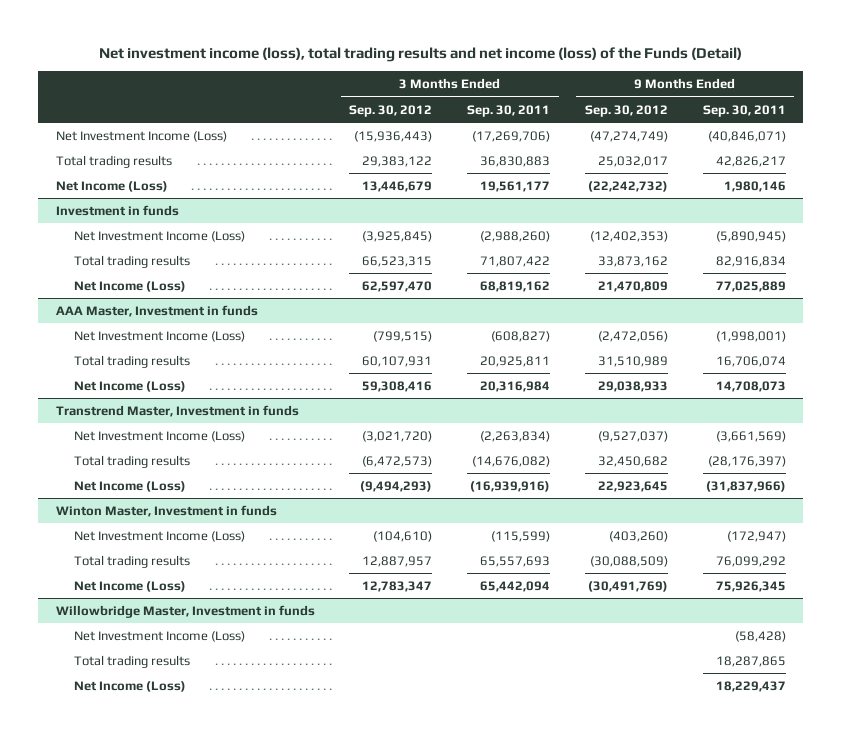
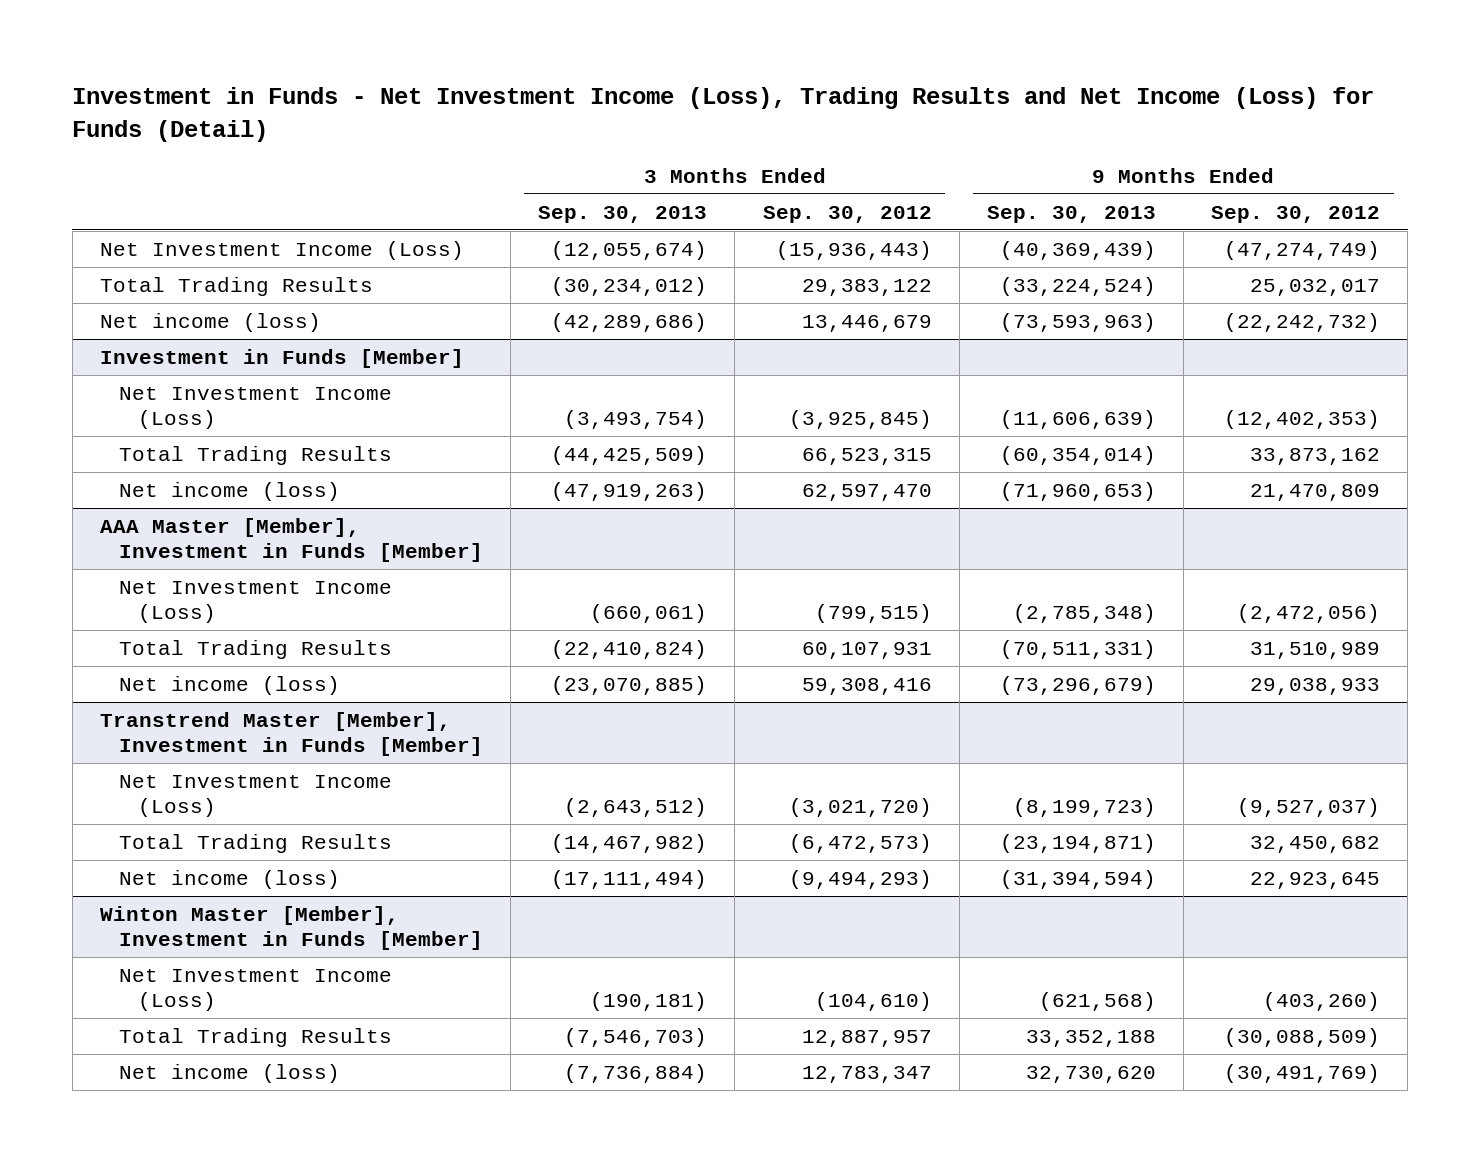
- Net investment income (loss), total trading results and net income (loss) of the Funds (Detail)
+ Investment in Funds - Net Investment Income (Loss), Trading Results and Net Income (Loss) for Funds (Detail)
- | 3 Months Ended Sep. 30, 2012 | 3 Months Ended Sep. 30, 2011 | 9 Months Ended Sep. 30, 2012 | 9 Months Ended Sep. 30, 2011
+ | 3 Months Ended Sep. 30, 2013 | 3 Months Ended Sep. 30, 2012 | 9 Months Ended Sep. 30, 2013 | 9 Months Ended Sep. 30, 2012
- Total trading results | 29,383,122 | 36,830,883 | 25,032,017 | 42,826,217
- Net Income (Loss) | 13,446,679 | 19,561,177 | (22,242,732) | 1,980,146
- Investment in funds
+ Total Trading Results | (30,234,012) | 29,383,122 | (33,224,524) | 25,032,017
+ Net income (loss) | (42,289,686) | 13,446,679 | (73,593,963) | (22,242,732)
+ Investment in Funds [Member]
- Total trading results | 66,523,315 | 71,807,422 | 33,873,162 | 82,916,834
- Net Income (Loss) | 62,597,470 | 68,819,162 | 21,470,809 | 77,025,889
- AAA Master, Investment in funds
+ Total Trading Results | (44,425,509) | 66,523,315 | (60,354,014) | 33,873,162
+ Net income (loss) | (47,919,263) | 62,597,470 | (71,960,653) | 21,470,809
+ AAA Master [Member], Investment in Funds [Member]
- Total trading results | 60,107,931 | 20,925,811 | 31,510,989 | 16,706,074
- Net Income (Loss) | 59,308,416 | 20,316,984 | 29,038,933 | 14,708,073
- Transtrend Master, Investment in funds
+ Total Trading Results | (22,410,824) | 60,107,931 | (70,511,331) | 31,510,989
+ Net income (loss) | (23,070,885) | 59,308,416 | (73,296,679) | 29,038,933
+ Transtrend Master [Member], Investment in Funds [Member]
- Total trading results | (6,472,573) | (14,676,082) | 32,450,682 | (28,176,397)
- Net Income (Loss) | (9,494,293) | (16,939,916) | 22,923,645 | (31,837,966)
- Winton Master, Investment in funds
+ Total Trading Results | (14,467,982) | (6,472,573) | (23,194,871) | 32,450,682
+ Net income (loss) | (17,111,494) | (9,494,293) | (31,394,594) | 22,923,645
+ Winton Master [Member], Investment in Funds [Member]
- Total trading results | 12,887,957 | 65,557,693 | (30,088,509) | 76,099,292
- Net Income (Loss) | 12,783,347 | 65,442,094 | (30,491,769) | 75,926,345
- Willowbridge Master, Investment in funds
- Net Investment Income (Loss) | | | | (58,428)
- Total trading results | | | | 18,287,865
- Net Income (Loss) | | | | 18,229,437
+ Total Trading Results | (7,546,703) | 12,887,957 | 33,352,188 | (30,088,509)
+ Net income (loss) | (7,736,884) | 12,783,347 | 32,730,620 | (30,491,769)

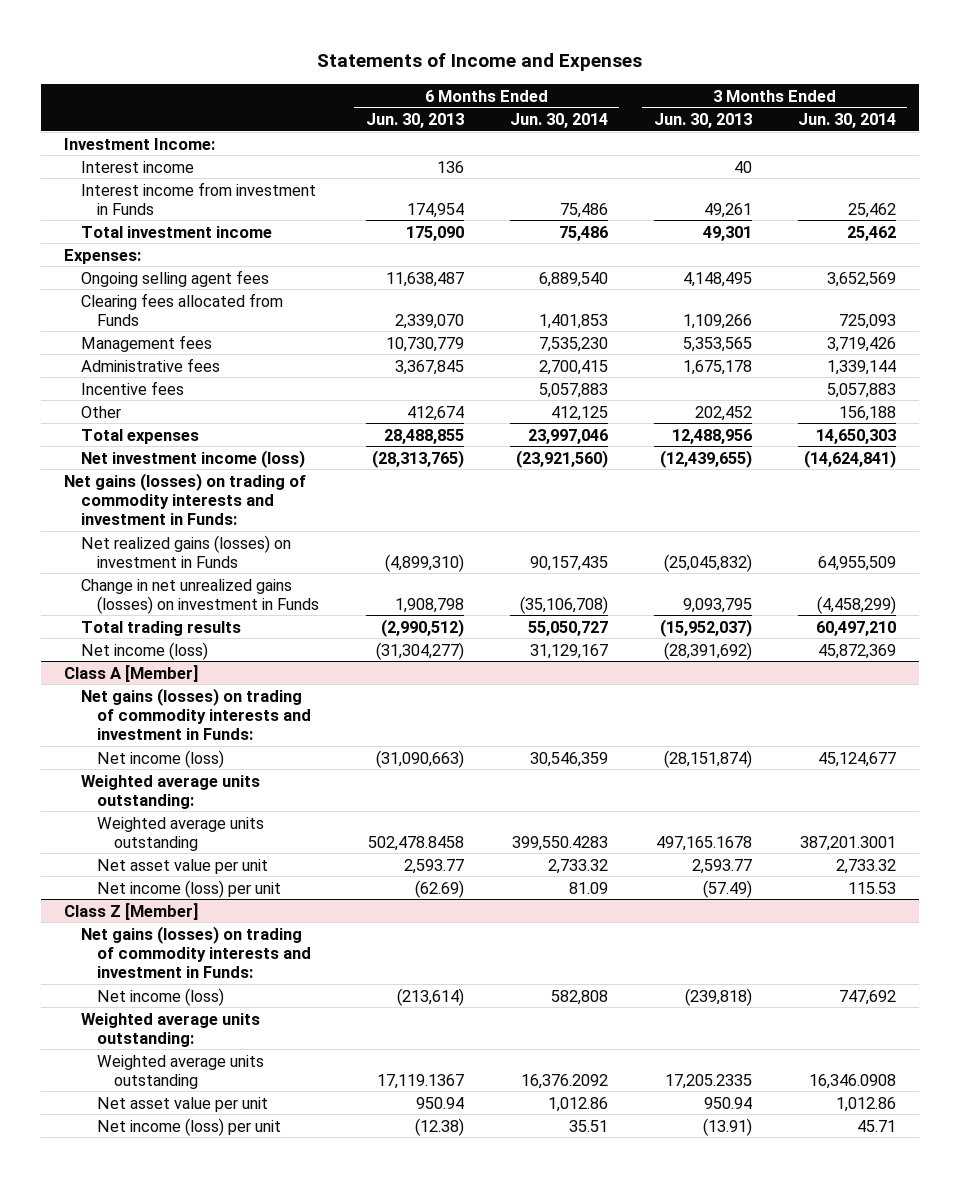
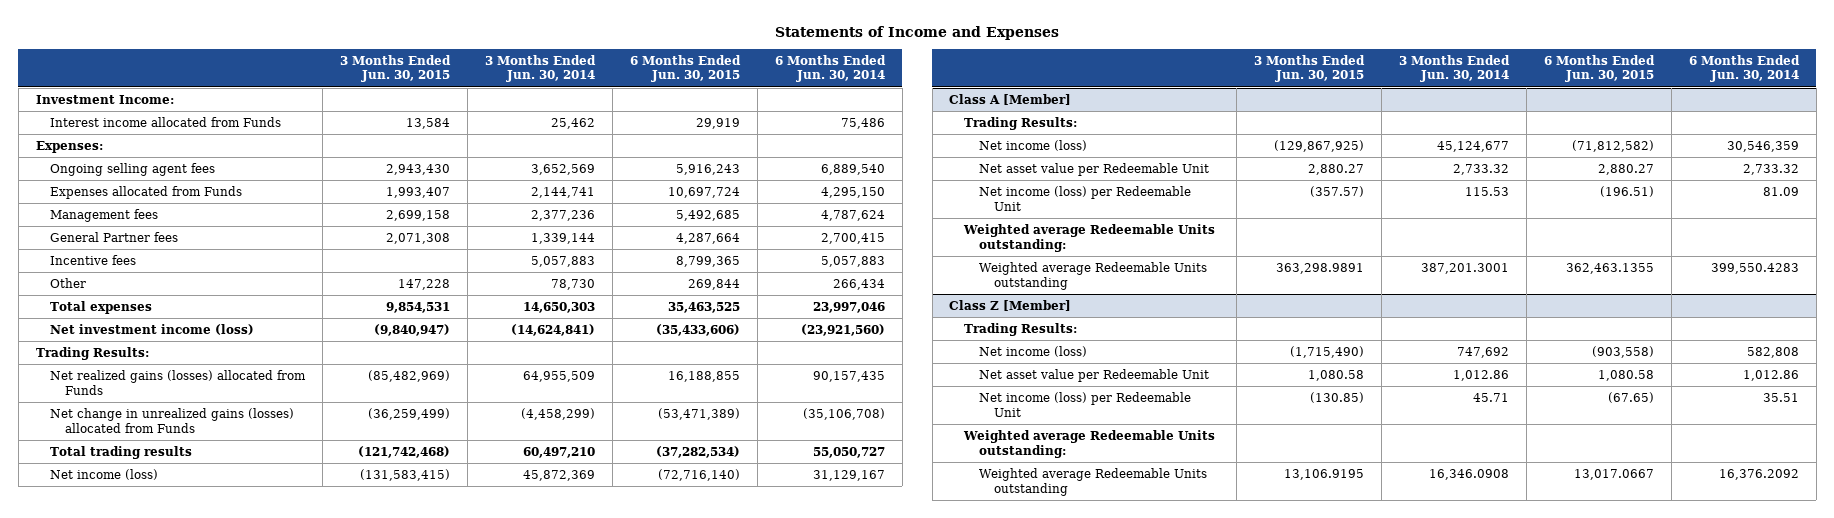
- | 6 Months Ended Jun. 30, 2013 | 6 Months Ended Jun. 30, 2014 | 3 Months Ended Jun. 30, 2013 | 3 Months Ended Jun. 30, 2014
+ | 3 Months Ended Jun. 30, 2015 | 3 Months Ended Jun. 30, 2014 | 6 Months Ended Jun. 30, 2015 | 6 Months Ended Jun. 30, 2014
- Interest income | 136 | | 40 |
- Interest income from investment in Funds | 174,954 | 75,486 | 49,261 | 25,462
- Total investment income | 175,090 | 75,486 | 49,301 | 25,462
+ Interest income allocated from Funds | 13,584 | 25,462 | 29,919 | 75,486
- Clearing fees allocated from Funds | 2,339,070 | 1,401,853 | 1,109,266 | 725,093
- Management fees | 10,730,779 | 7,535,230 | 5,353,565 | 3,719,426
- Administrative fees | 3,367,845 | 2,700,415 | 1,675,178 | 1,339,144
+ Expenses allocated from Funds | 1,993,407 | 2,144,741 | 10,697,724 | 4,295,150
+ Management fees | 2,699,158 | 2,377,236 | 5,492,685 | 4,787,624
+ General Partner fees | 2,071,308 | 1,339,144 | 4,287,664 | 2,700,415
- Other | 412,674 | 412,125 | 202,452 | 156,188
+ Other | 147,228 | 78,730 | 269,844 | 266,434
- Net gains (losses) on trading of commodity interests and investment in Funds:
- Net realized gains (losses) on investment in Funds | (4,899,310) | 90,157,435 | (25,045,832) | 64,955,509
- Change in net unrealized gains (losses) on investment in Funds | 1,908,798 | (35,106,708) | 9,093,795 | (4,458,299)
+ Trading Results:
+ Net realized gains (losses) allocated from Funds | (85,482,969) | 64,955,509 | 16,188,855 | 90,157,435
+ Net change in unrealized gains (losses) allocated from Funds | (36,259,499) | (4,458,299) | (53,471,389) | (35,106,708)
@ Class A [Member]
- Net gains (losses) on trading of commodity interests and investment in Funds:
+ Trading Results:
- Weighted average units outstanding:
- Weighted average units outstanding | 502,478.8458 | 399,550.4283 | 497,165.1678 | 387,201.3001
- Net asset value per unit | 2,593.77 | 2,733.32 | 2,593.77 | 2,733.32
- Net income (loss) per unit | (62.69) | 81.09 | (57.49) | 115.53
+ Net asset value per Redeemable Unit | 2,880.27 | 2,733.32 | 2,880.27 | 2,733.32
+ Net income (loss) per Redeemable Unit | (357.57) | 115.53 | (196.51) | 81.09
+ Weighted average Redeemable Units outstanding:
+ Weighted average Redeemable Units outstanding | 363,298.9891 | 387,201.3001 | 362,463.1355 | 399,550.4283
@ Class Z [Member]
- Net gains (losses) on trading of commodity interests and investment in Funds:
+ Trading Results:
- Weighted average units outstanding:
- Weighted average units outstanding | 17,119.1367 | 16,376.2092 | 17,205.2335 | 16,346.0908
- Net asset value per unit | 950.94 | 1,012.86 | 950.94 | 1,012.86
- Net income (loss) per unit | (12.38) | 35.51 | (13.91) | 45.71
+ Net asset value per Redeemable Unit | 1,080.58 | 1,012.86 | 1,080.58 | 1,012.86
+ Net income (loss) per Redeemable Unit | (130.85) | 45.71 | (67.65) | 35.51
+ Weighted average Redeemable Units outstanding:
+ Weighted average Redeemable Units outstanding | 13,106.9195 | 16,346.0908 | 13,017.0667 | 16,376.2092

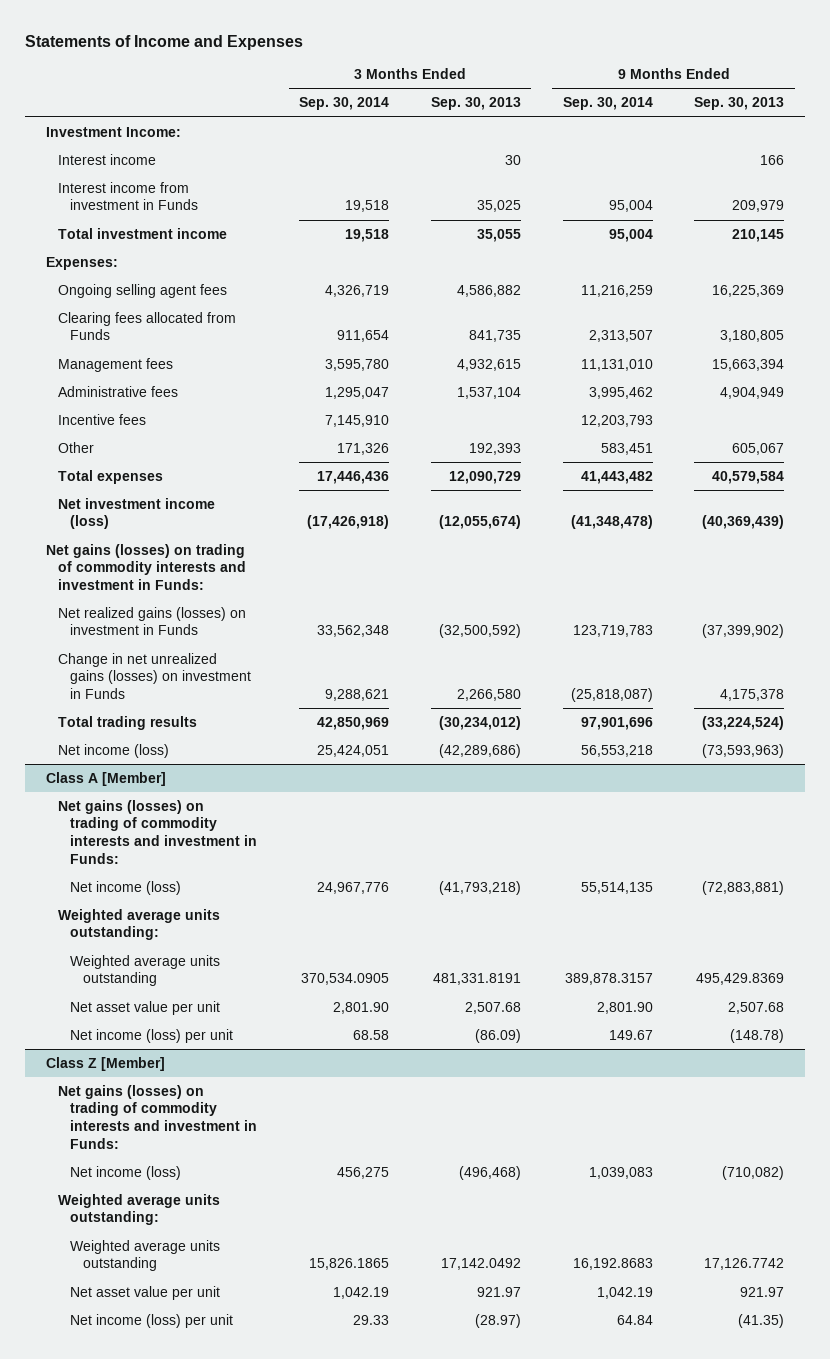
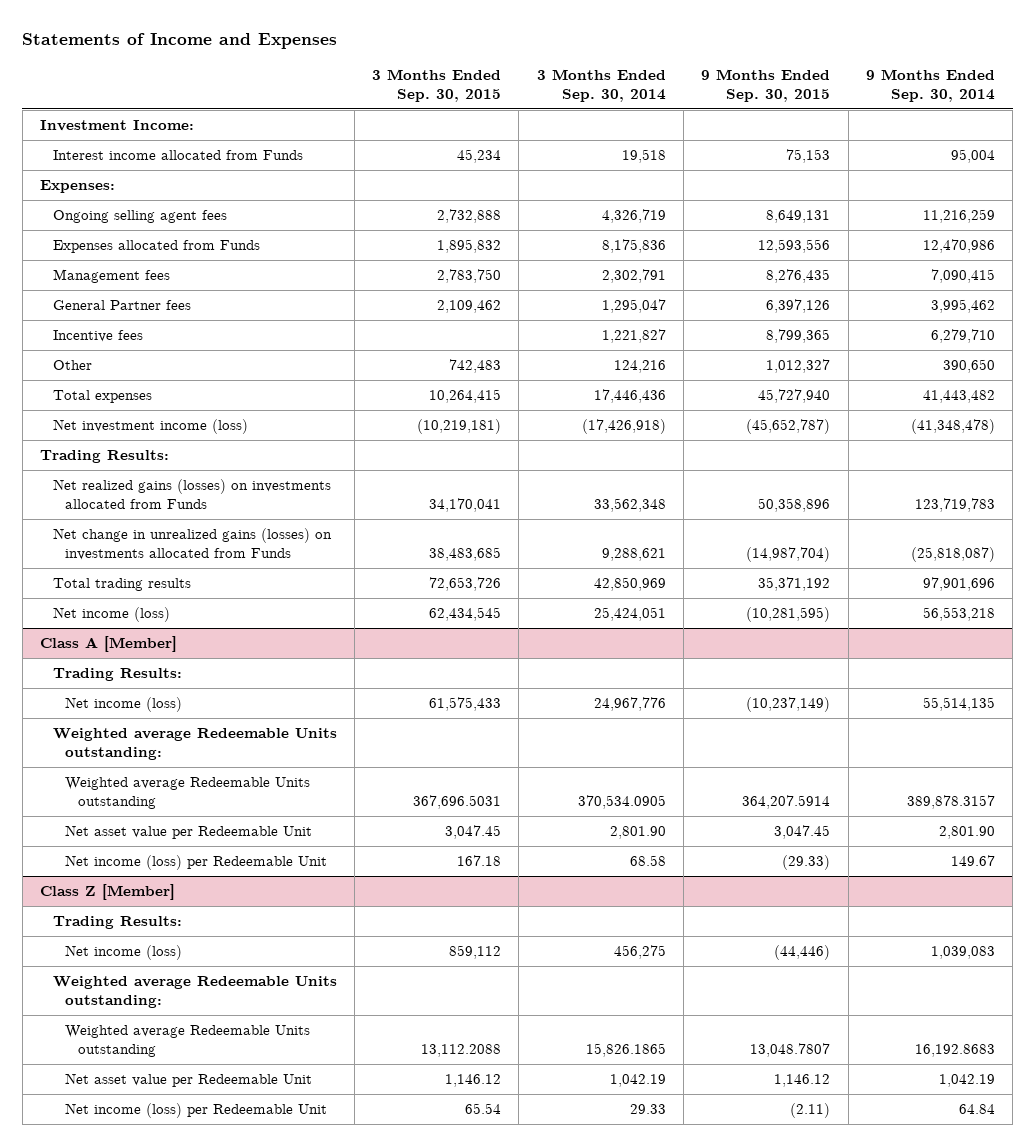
- | 3 Months Ended Sep. 30, 2014 | 3 Months Ended Sep. 30, 2013 | 9 Months Ended Sep. 30, 2014 | 9 Months Ended Sep. 30, 2013
+ | 3 Months Ended Sep. 30, 2015 | 3 Months Ended Sep. 30, 2014 | 9 Months Ended Sep. 30, 2015 | 9 Months Ended Sep. 30, 2014
- Interest income | | 30 | | 166
- Interest income from investment in Funds | 19,518 | 35,025 | 95,004 | 209,979
- Total investment income | 19,518 | 35,055 | 95,004 | 210,145
+ Interest income allocated from Funds | 45,234 | 19,518 | 75,153 | 95,004
- Clearing fees allocated from Funds | 911,654 | 841,735 | 2,313,507 | 3,180,805
- Management fees | 3,595,780 | 4,932,615 | 11,131,010 | 15,663,394
- Administrative fees | 1,295,047 | 1,537,104 | 3,995,462 | 4,904,949
- Incentive fees | 7,145,910 | | 12,203,793 |
- Other | 171,326 | 192,393 | 583,451 | 605,067
+ Expenses allocated from Funds | 1,895,832 | 8,175,836 | 12,593,556 | 12,470,986
+ Management fees | 2,783,750 | 2,302,791 | 8,276,435 | 7,090,415
+ General Partner fees | 2,109,462 | 1,295,047 | 6,397,126 | 3,995,462
+ Incentive fees | | 1,221,827 | 8,799,365 | 6,279,710
+ Other | 742,483 | 124,216 | 1,012,327 | 390,650
- Net gains (losses) on trading of commodity interests and investment in Funds:
- Net realized gains (losses) on investment in Funds | 33,562,348 | (32,500,592) | 123,719,783 | (37,399,902)
- Change in net unrealized gains (losses) on investment in Funds | 9,288,621 | 2,266,580 | (25,818,087) | 4,175,378
+ Trading Results:
+ Net realized gains (losses) on investments allocated from Funds | 34,170,041 | 33,562,348 | 50,358,896 | 123,719,783
+ Net change in unrealized gains (losses) on investments allocated from Funds | 38,483,685 | 9,288,621 | (14,987,704) | (25,818,087)
@ Class A [Member]
- Net gains (losses) on trading of commodity interests and investment in Funds:
+ Trading Results:
- Weighted average units outstanding:
- Weighted average units outstanding | 370,534.0905 | 481,331.8191 | 389,878.3157 | 495,429.8369
- Net asset value per unit | 2,801.90 | 2,507.68 | 2,801.90 | 2,507.68
- Net income (loss) per unit | 68.58 | (86.09) | 149.67 | (148.78)
+ Weighted average Redeemable Units outstanding:
+ Weighted average Redeemable Units outstanding | 367,696.5031 | 370,534.0905 | 364,207.5914 | 389,878.3157
+ Net asset value per Redeemable Unit | 3,047.45 | 2,801.90 | 3,047.45 | 2,801.90
+ Net income (loss) per Redeemable Unit | 167.18 | 68.58 | (29.33) | 149.67
@ Class Z [Member]
- Net gains (losses) on trading of commodity interests and investment in Funds:
+ Trading Results:
- Weighted average units outstanding:
- Weighted average units outstanding | 15,826.1865 | 17,142.0492 | 16,192.8683 | 17,126.7742
- Net asset value per unit | 1,042.19 | 921.97 | 1,042.19 | 921.97
- Net income (loss) per unit | 29.33 | (28.97) | 64.84 | (41.35)
+ Weighted average Redeemable Units outstanding:
+ Weighted average Redeemable Units outstanding | 13,112.2088 | 15,826.1865 | 13,048.7807 | 16,192.8683
+ Net asset value per Redeemable Unit | 1,146.12 | 1,042.19 | 1,146.12 | 1,042.19
+ Net income (loss) per Redeemable Unit | 65.54 | 29.33 | (2.11) | 64.84

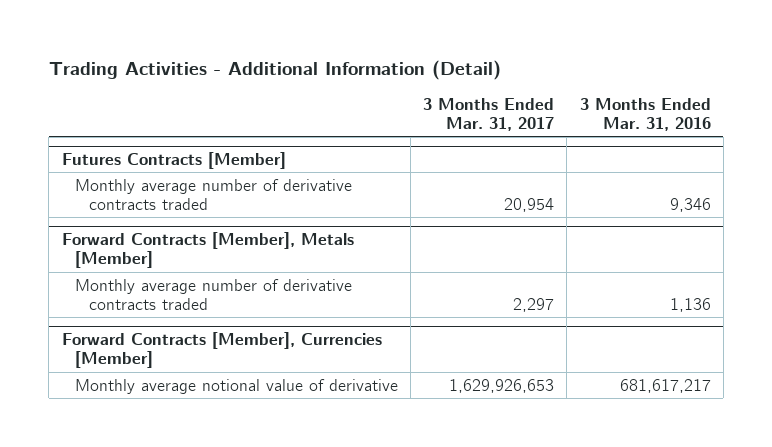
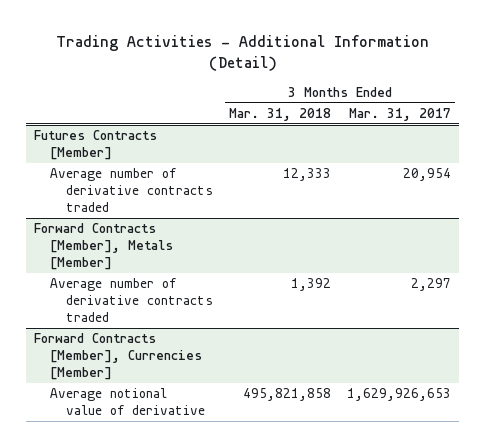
- | 3 Months Ended Mar. 31, 2017 | 3 Months Ended Mar. 31, 2016
+ | 3 Months Ended Mar. 31, 2018 | 3 Months Ended Mar. 31, 2017
@ Futures Contracts [Member]
- Monthly average number of derivative contracts traded | 20,954 | 9,346
+ Average number of derivative contracts traded | 12,333 | 20,954
@ Forward Contracts [Member], Metals [Member]
- Monthly average number of derivative contracts traded | 2,297 | 1,136
+ Average number of derivative contracts traded | 1,392 | 2,297
@ Forward Contracts [Member], Currencies [Member]
- Monthly average notional value of derivative | 1,629,926,653 | 681,617,217
+ Average notional value of derivative | 495,821,858 | 1,629,926,653

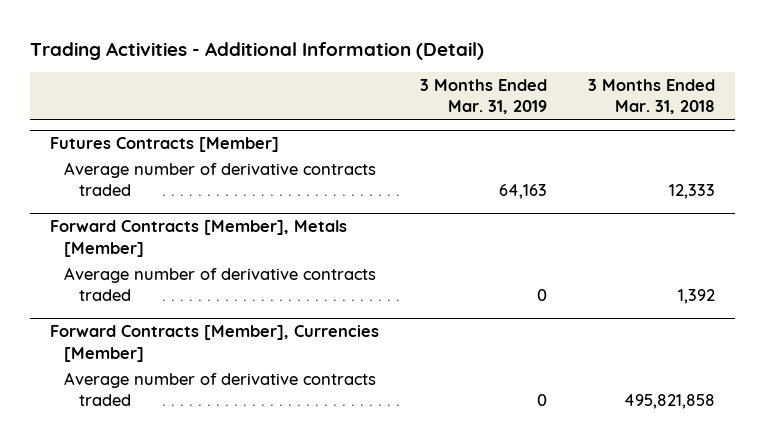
- | 3 Months Ended Mar. 31, 2018 | 3 Months Ended Mar. 31, 2017
+ | 3 Months Ended Mar. 31, 2019 | 3 Months Ended Mar. 31, 2018
@ Forward Contracts [Member], Currencies [Member]
- Average notional value of derivative | 495,821,858 | 1,629,926,653
+ Average number of derivative contracts traded | 0 | 495,821,858

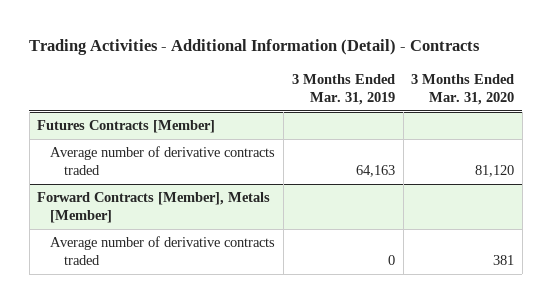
- Trading Activities - Additional Information (Detail)
+ Trading Activities - Additional Information (Detail) - Contracts
- | 3 Months Ended Mar. 31, 2019 | 3 Months Ended Mar. 31, 2018
+ | 3 Months Ended Mar. 31, 2019 | 3 Months Ended Mar. 31, 2020
- Forward Contracts [Member], Currencies [Member]
- Average number of derivative contracts traded | 0 | 495,821,858

